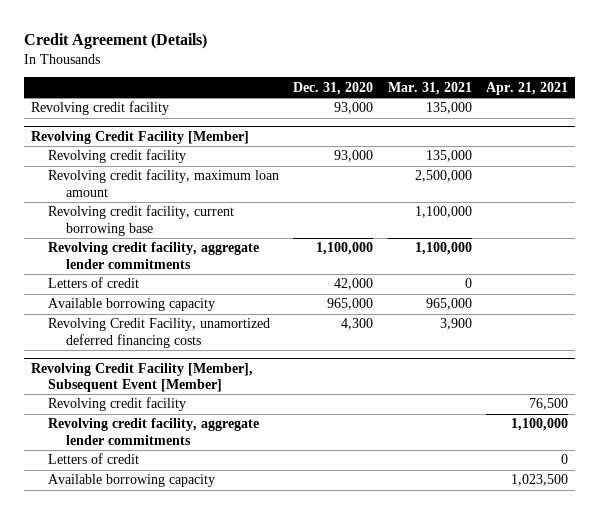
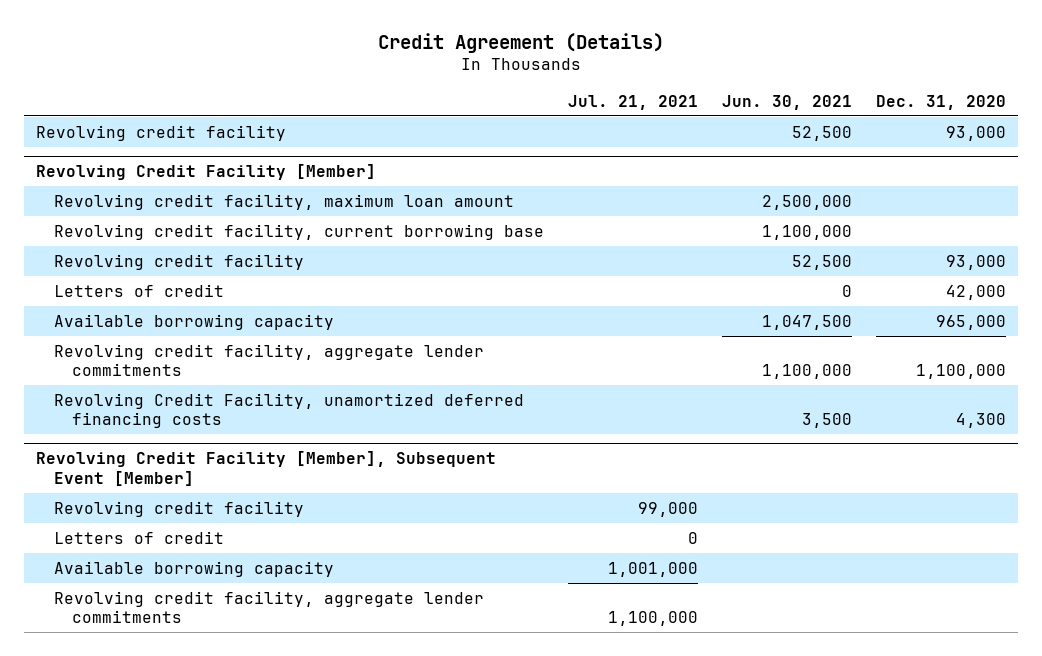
- | Dec. 31, 2020 | Mar. 31, 2021 | Apr. 21, 2021
+ | Jul. 21, 2021 | Jun. 30, 2021 | Dec. 31, 2020
@ Revolving Credit Facility [Member]
moved down: Revolving credit facility | | 52,500 | 93,000
moved down: Revolving credit facility, aggregate lender commitments | | 1,100,000 | 1,100,000
@ Revolving Credit Facility [Member], Subsequent Event [Member]
moved down: Revolving credit facility, aggregate lender commitments | 1,100,000 | |

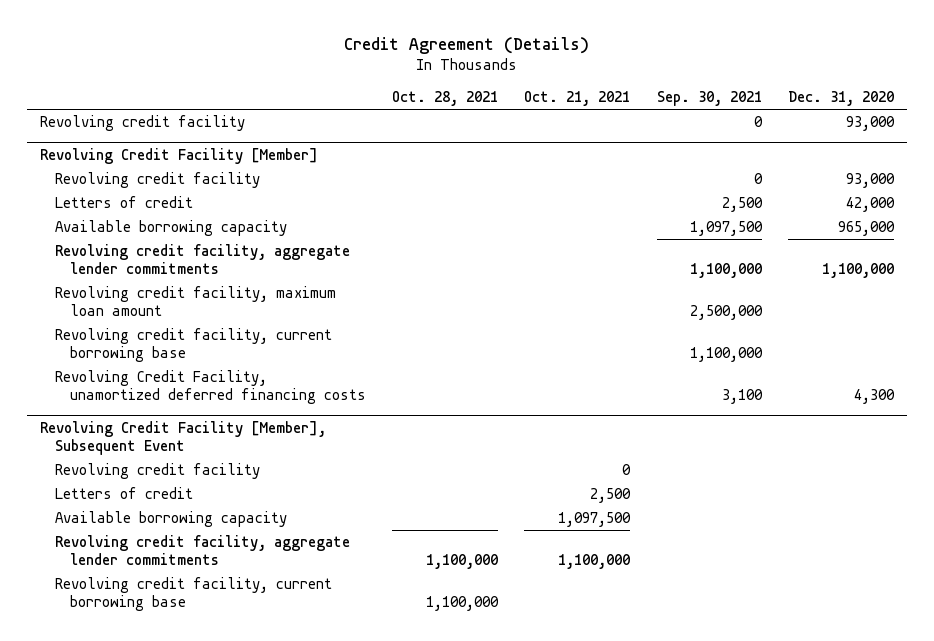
- | Jul. 21, 2021 | Jun. 30, 2021 | Dec. 31, 2020
+ | Oct. 28, 2021 | Oct. 21, 2021 | Sep. 30, 2021 | Dec. 31, 2020
@ Revolving Credit Facility [Member]
moved down: Revolving credit facility, maximum loan amount | | | 2,500,000 |
moved down: Revolving credit facility, current borrowing base | | | 1,100,000 |
- Revolving Credit Facility [Member], Subsequent Event [Member]
+ Revolving Credit Facility [Member], Subsequent Event
+ Revolving credit facility, current borrowing base | 1,100,000 | | |

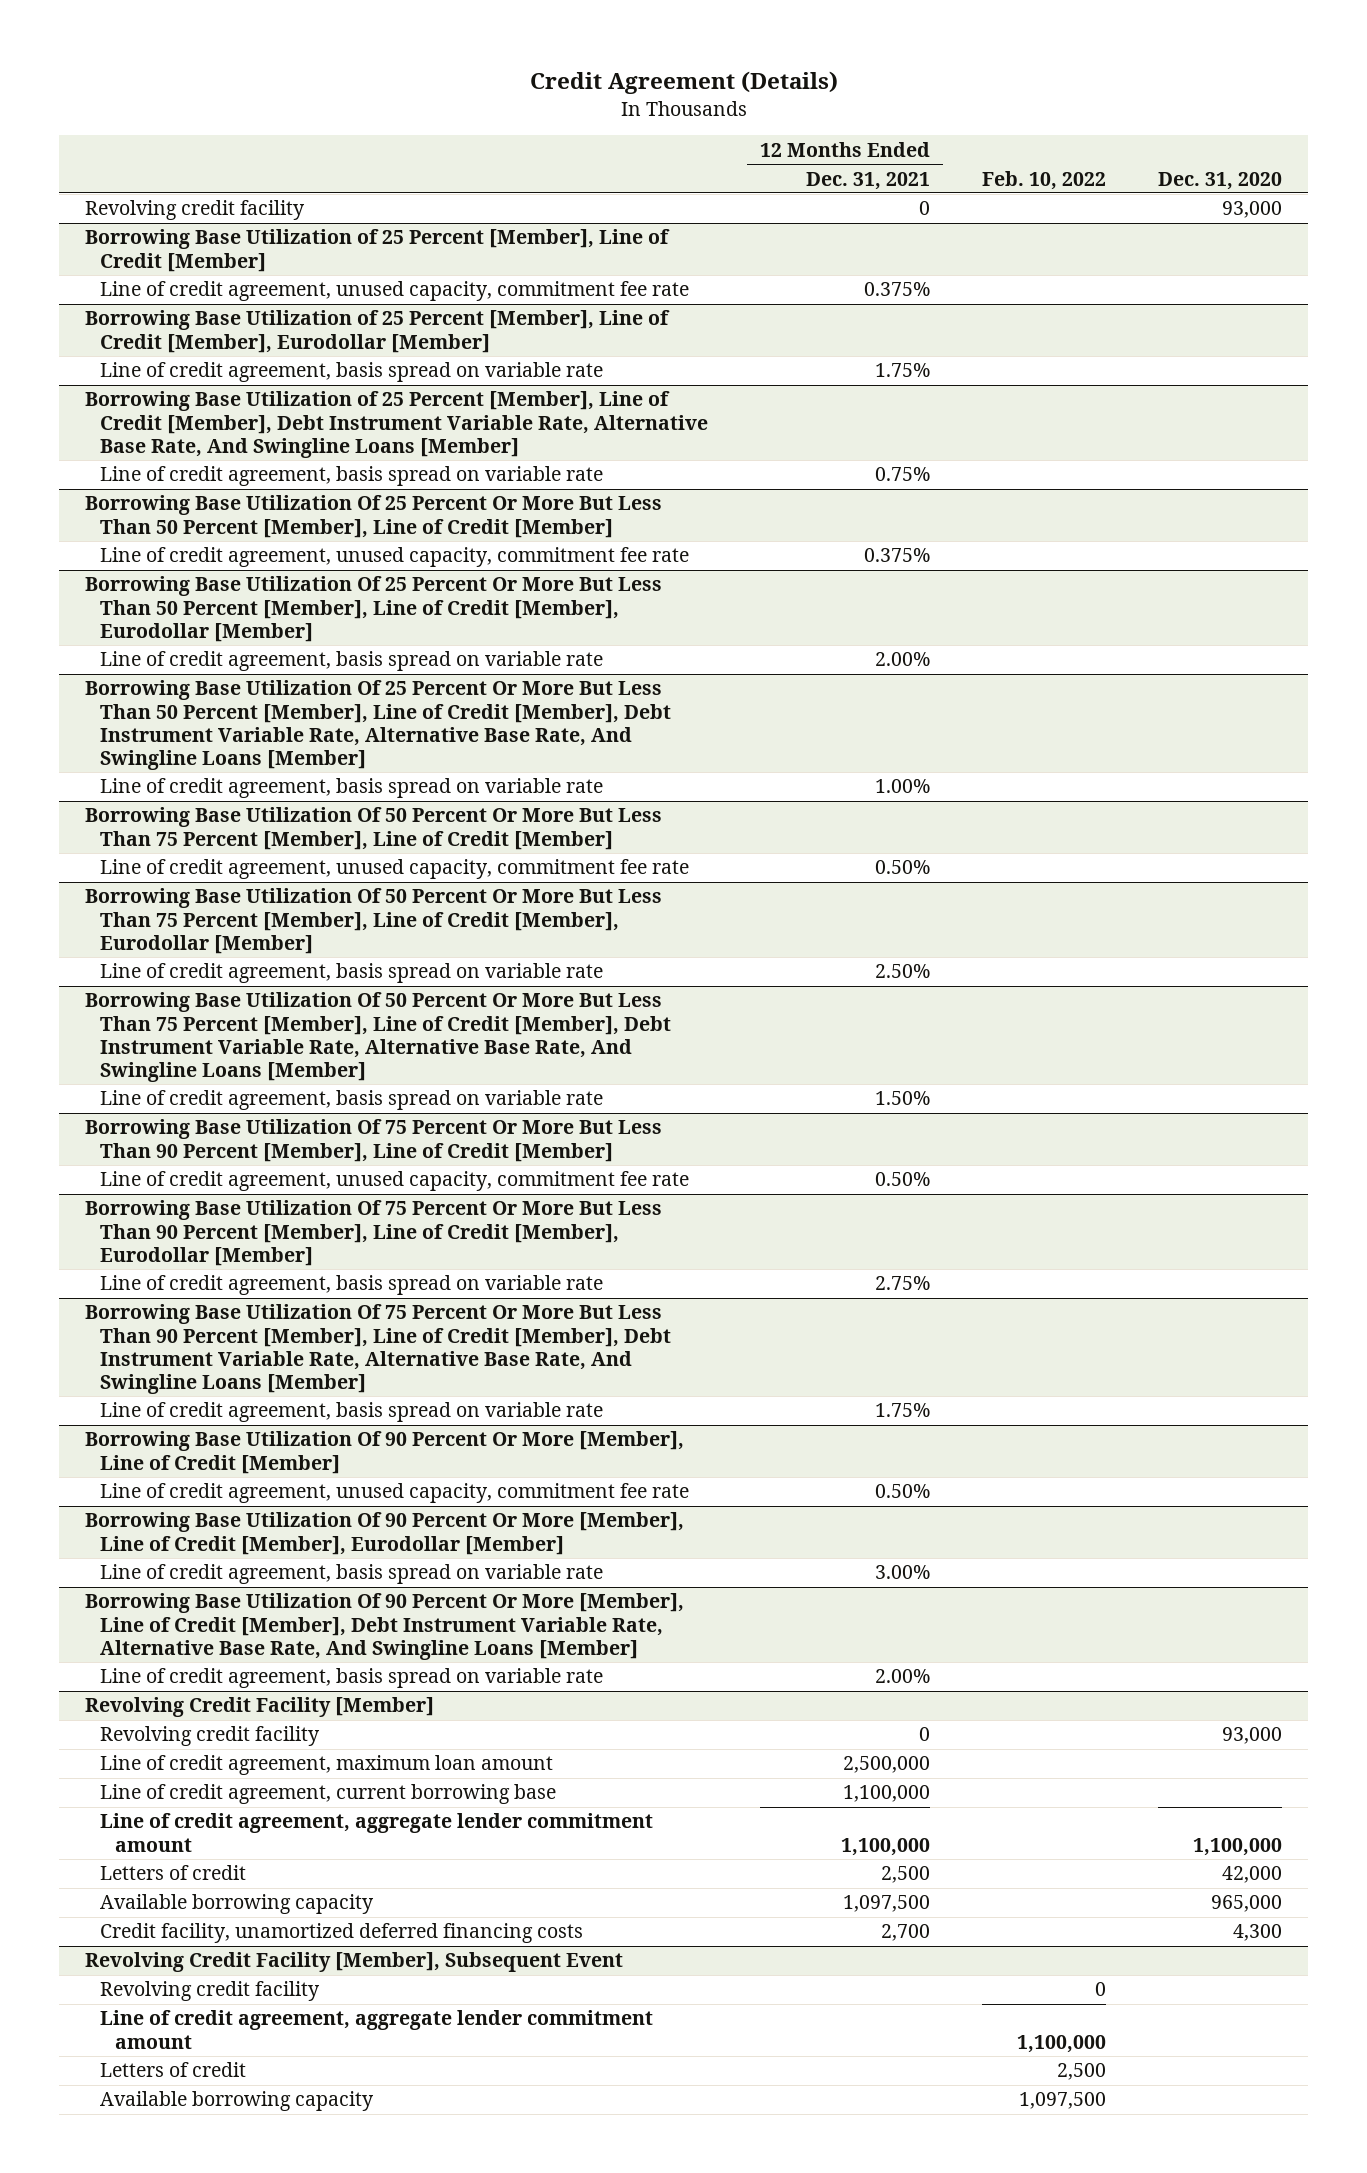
- | Oct. 28, 2021 | Oct. 21, 2021 | Sep. 30, 2021 | Dec. 31, 2020
+ | 12 Months Ended Dec. 31, 2021 | Feb. 10, 2022 | Dec. 31, 2020
+ Borrowing Base Utilization of 25 Percent [Member], Line of Credit [Member]
+ Line of credit agreement, unused capacity, commitment fee rate | 0.375% | |
+ Borrowing Base Utilization of 25 Percent [Member], Line of Credit [Member], Eurodollar [Member]
+ Line of credit agreement, basis spread on variable rate | 1.75% | |
+ Borrowing Base Utilization of 25 Percent [Member], Line of Credit [Member], Debt Instrument Variable Rate, Alternative Base Rate, And Swingline Loans [Member]
+ Line of credit agreement, basis spread on variable rate | 0.75% | |
+ Borrowing Base Utilization Of 25 Percent Or More But Less Than 50 Percent [Member], Line of Credit [Member]
+ Line of credit agreement, unused capacity, commitment fee rate | 0.375% | |
+ Borrowing Base Utilization Of 25 Percent Or More But Less Than 50 Percent [Member], Line of Credit [Member], Eurodollar [Member]
+ Line of credit agreement, basis spread on variable rate | 2.00% | |
+ Borrowing Base Utilization Of 25 Percent Or More But Less Than 50 Percent [Member], Line of Credit [Member], Debt Instrument Variable Rate, Alternative Base Rate, And Swingline Loans [Member]
+ Line of credit agreement, basis spread on variable rate | 1.00% | |
+ Borrowing Base Utilization Of 50 Percent Or More But Less Than 75 Percent [Member], Line of Credit [Member]
+ Line of credit agreement, unused capacity, commitment fee rate | 0.50% | |
+ Borrowing Base Utilization Of 50 Percent Or More But Less Than 75 Percent [Member], Line of Credit [Member], Eurodollar [Member]
+ Line of credit agreement, basis spread on variable rate | 2.50% | |
+ Borrowing Base Utilization Of 50 Percent Or More But Less Than 75 Percent [Member], Line of Credit [Member], Debt Instrument Variable Rate, Alternative Base Rate, And Swingline Loans [Member]
+ Line of credit agreement, basis spread on variable rate | 1.50% | |
+ Borrowing Base Utilization Of 75 Percent Or More But Less Than 90 Percent [Member], Line of Credit [Member]
+ Line of credit agreement, unused capacity, commitment fee rate | 0.50% | |
+ Borrowing Base Utilization Of 75 Percent Or More But Less Than 90 Percent [Member], Line of Credit [Member], Eurodollar [Member]
+ Line of credit agreement, basis spread on variable rate | 2.75% | |
+ Borrowing Base Utilization Of 75 Percent Or More But Less Than 90 Percent [Member], Line of Credit [Member], Debt Instrument Variable Rate, Alternative Base Rate, And Swingline Loans [Member]
+ Line of credit agreement, basis spread on variable rate | 1.75% | |
+ Borrowing Base Utilization Of 90 Percent Or More [Member], Line of Credit [Member]
+ Line of credit agreement, unused capacity, commitment fee rate | 0.50% | |
+ Borrowing Base Utilization Of 90 Percent Or More [Member], Line of Credit [Member], Eurodollar [Member]
+ Line of credit agreement, basis spread on variable rate | 3.00% | |
+ Borrowing Base Utilization Of 90 Percent Or More [Member], Line of Credit [Member], Debt Instrument Variable Rate, Alternative Base Rate, And Swingline Loans [Member]
+ Line of credit agreement, basis spread on variable rate | 2.00% | |
@ Revolving Credit Facility [Member]
+ Line of credit agreement, maximum loan amount | 2,500,000 | |
+ Line of credit agreement, current borrowing base | 1,100,000 | |
+ Line of credit agreement, aggregate lender commitment amount | 1,100,000 | | 1,100,000
- Revolving credit facility, aggregate lender commitments | | | 1,100,000 | 1,100,000
- Revolving credit facility, maximum loan amount | | | 2,500,000 |
- Revolving credit facility, current borrowing base | | | 1,100,000 |
- Revolving Credit Facility, unamortized deferred financing costs | | | 3,100 | 4,300
+ Credit facility, unamortized deferred financing costs | 2,700 | | 4,300
@ Revolving Credit Facility [Member], Subsequent Event
+ Line of credit agreement, aggregate lender commitment amount | | 1,100,000 |
- Revolving credit facility, aggregate lender commitments | 1,100,000 | 1,100,000 | |
- Revolving credit facility, current borrowing base | 1,100,000 | | |

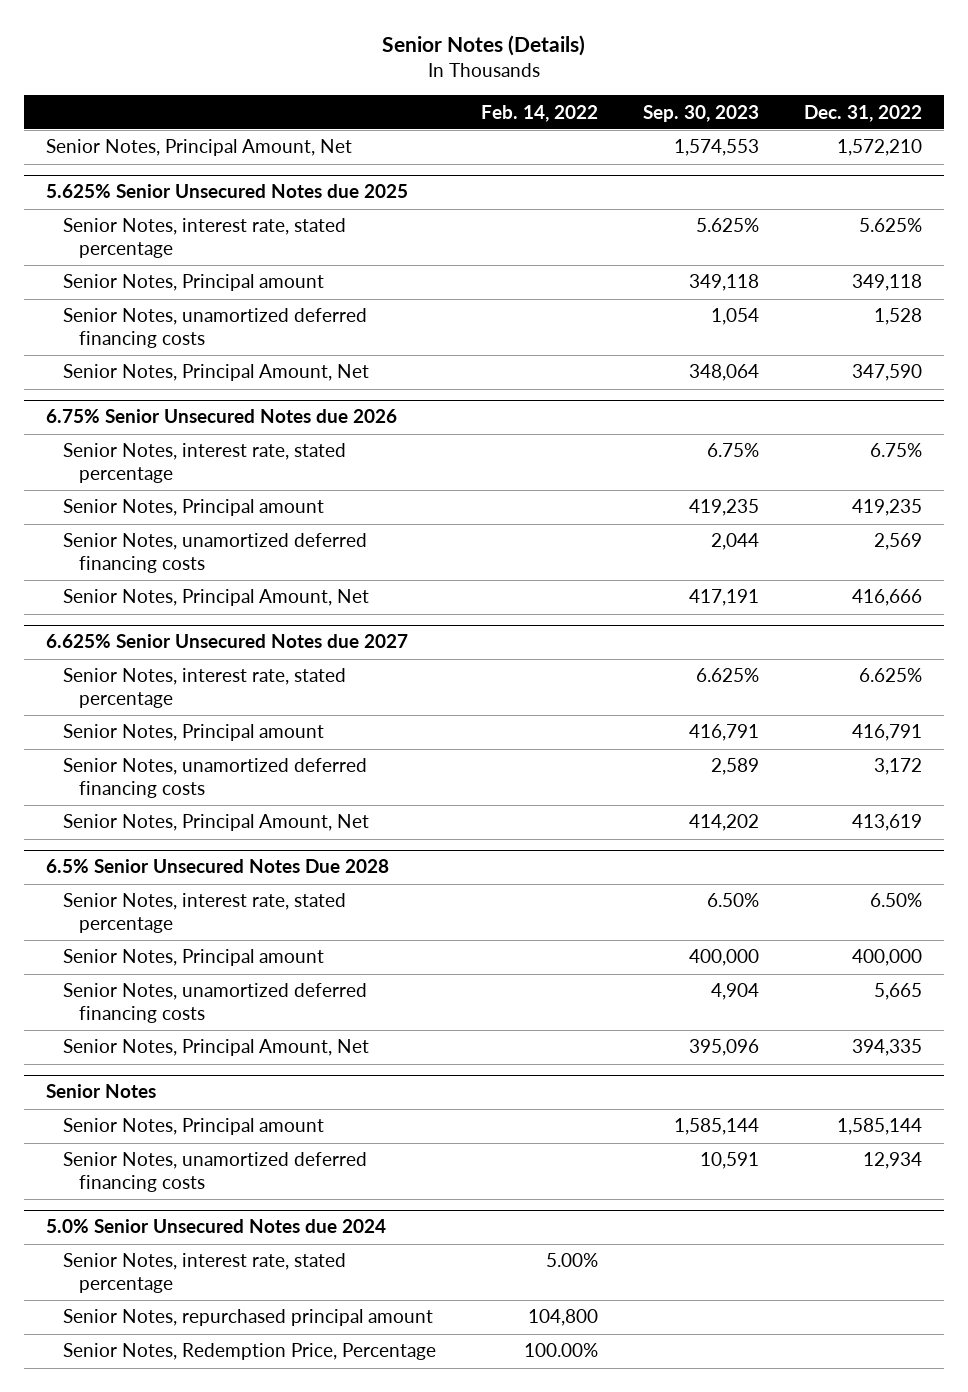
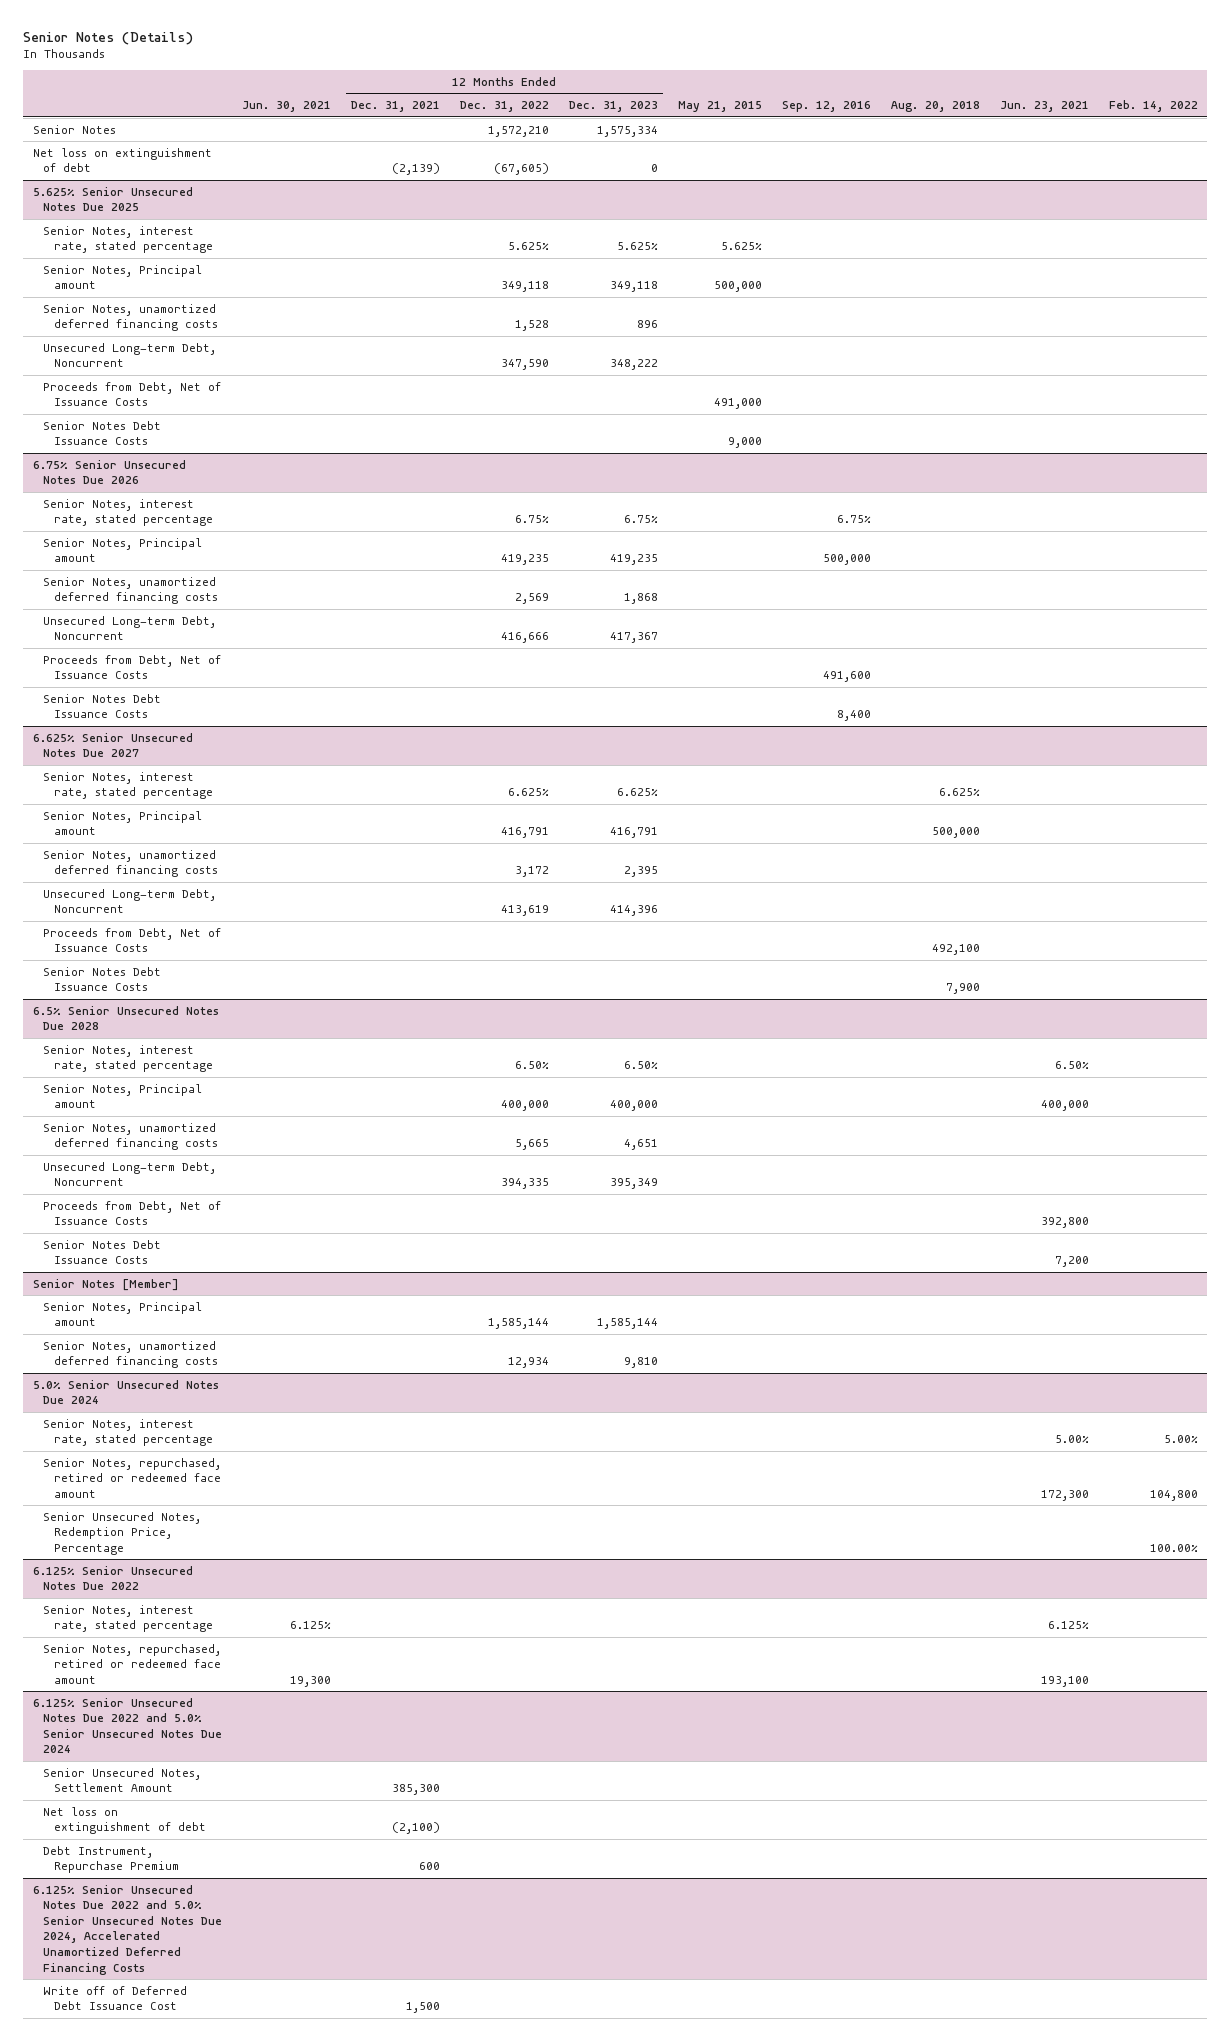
- | Feb. 14, 2022 | Sep. 30, 2023 | Dec. 31, 2022
+ | Jun. 30, 2021 | 12 Months Ended Dec. 31, 2021 | 12 Months Ended Dec. 31, 2022 | 12 Months Ended Dec. 31, 2023 | May 21, 2015 | Sep. 12, 2016 | Aug. 20, 2018 | Jun. 23, 2021 | Feb. 14, 2022
- Senior Notes, Principal Amount, Net | | 1,574,553 | 1,572,210
- 5.625% Senior Unsecured Notes due 2025
+ Senior Notes | | | 1,572,210 | 1,575,334 | | | | |
+ Net loss on extinguishment of debt | | (2,139) | (67,605) | 0 | | | | |
+ 5.625% Senior Unsecured Notes Due 2025
- Senior Notes, Principal Amount, Net | | 348,064 | 347,590
- 6.75% Senior Unsecured Notes due 2026
+ Unsecured Long-term Debt, Noncurrent | | | 347,590 | 348,222 | | | | |
+ Proceeds from Debt, Net of Issuance Costs | | | | | 491,000 | | | |
+ Senior Notes Debt Issuance Costs | | | | | 9,000 | | | |
+ 6.75% Senior Unsecured Notes Due 2026
- Senior Notes, Principal Amount, Net | | 417,191 | 416,666
- 6.625% Senior Unsecured Notes due 2027
+ Unsecured Long-term Debt, Noncurrent | | | 416,666 | 417,367 | | | | |
+ Proceeds from Debt, Net of Issuance Costs | | | | | | 491,600 | | |
+ Senior Notes Debt Issuance Costs | | | | | | 8,400 | | |
+ 6.625% Senior Unsecured Notes Due 2027
- Senior Notes, Principal Amount, Net | | 414,202 | 413,619
+ Unsecured Long-term Debt, Noncurrent | | | 413,619 | 414,396 | | | | |
+ Proceeds from Debt, Net of Issuance Costs | | | | | | | 492,100 | |
+ Senior Notes Debt Issuance Costs | | | | | | | 7,900 | |
@ 6.5% Senior Unsecured Notes Due 2028
- Senior Notes, Principal Amount, Net | | 395,096 | 394,335
- Senior Notes
@ 6.5% Senior Unsecured Notes Due 2028
+ Unsecured Long-term Debt, Noncurrent | | | 394,335 | 395,349 | | | | |
+ Proceeds from Debt, Net of Issuance Costs | | | | | | | | 392,800 |
+ Senior Notes Debt Issuance Costs | | | | | | | | 7,200 |
+ Senior Notes [Member]
- 5.0% Senior Unsecured Notes due 2024
+ 5.0% Senior Unsecured Notes Due 2024
- Senior Notes, repurchased principal amount | 104,800 | |
- Senior Notes, Redemption Price, Percentage | 100.00% | |
+ Senior Notes, repurchased, retired or redeemed face amount | | | | | | | | 172,300 | 104,800
+ Senior Unsecured Notes, Redemption Price, Percentage | | | | | | | | | 100.00%
+ 6.125% Senior Unsecured Notes Due 2022
+ Senior Notes, interest rate, stated percentage | 6.125% | | | | | | | 6.125% |
+ Senior Notes, repurchased, retired or redeemed face amount | 19,300 | | | | | | | 193,100 |
+ 6.125% Senior Unsecured Notes Due 2022 and 5.0% Senior Unsecured Notes Due 2024
+ Senior Unsecured Notes, Settlement Amount | | 385,300 | | | | | | |
+ Net loss on extinguishment of debt | | (2,100) | | | | | | |
+ Debt Instrument, Repurchase Premium | | 600 | | | | | | |
+ 6.125% Senior Unsecured Notes Due 2022 and 5.0% Senior Unsecured Notes Due 2024, Accelerated Unamortized Deferred Financing Costs
+ Write off of Deferred Debt Issuance Cost | | 1,500 | | | | | | |

